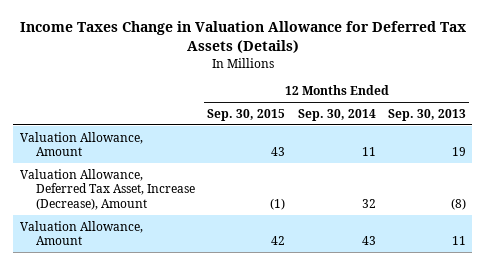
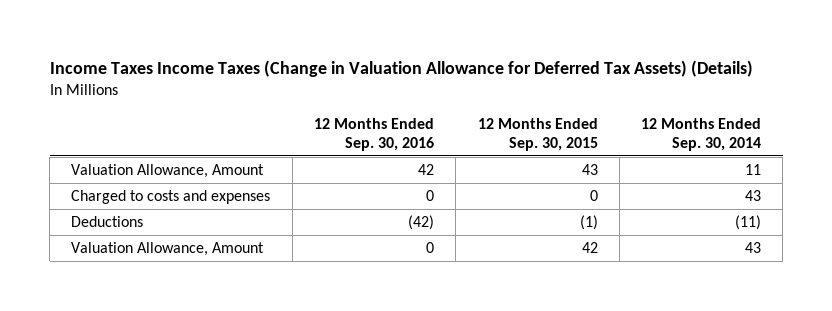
- Income Taxes Change in Valuation Allowance for Deferred Tax Assets (Details)
+ Income Taxes Income Taxes (Change in Valuation Allowance for Deferred Tax Assets) (Details)
- | 12 Months Ended Sep. 30, 2015 | 12 Months Ended Sep. 30, 2014 | 12 Months Ended Sep. 30, 2013
+ | 12 Months Ended Sep. 30, 2016 | 12 Months Ended Sep. 30, 2015 | 12 Months Ended Sep. 30, 2014
- Valuation Allowance, Deferred Tax Asset, Increase (Decrease), Amount | (1) | 32 | (8)
+ Charged to costs and expenses | 0 | 0 | 43
+ Deductions | (42) | (1) | (11)

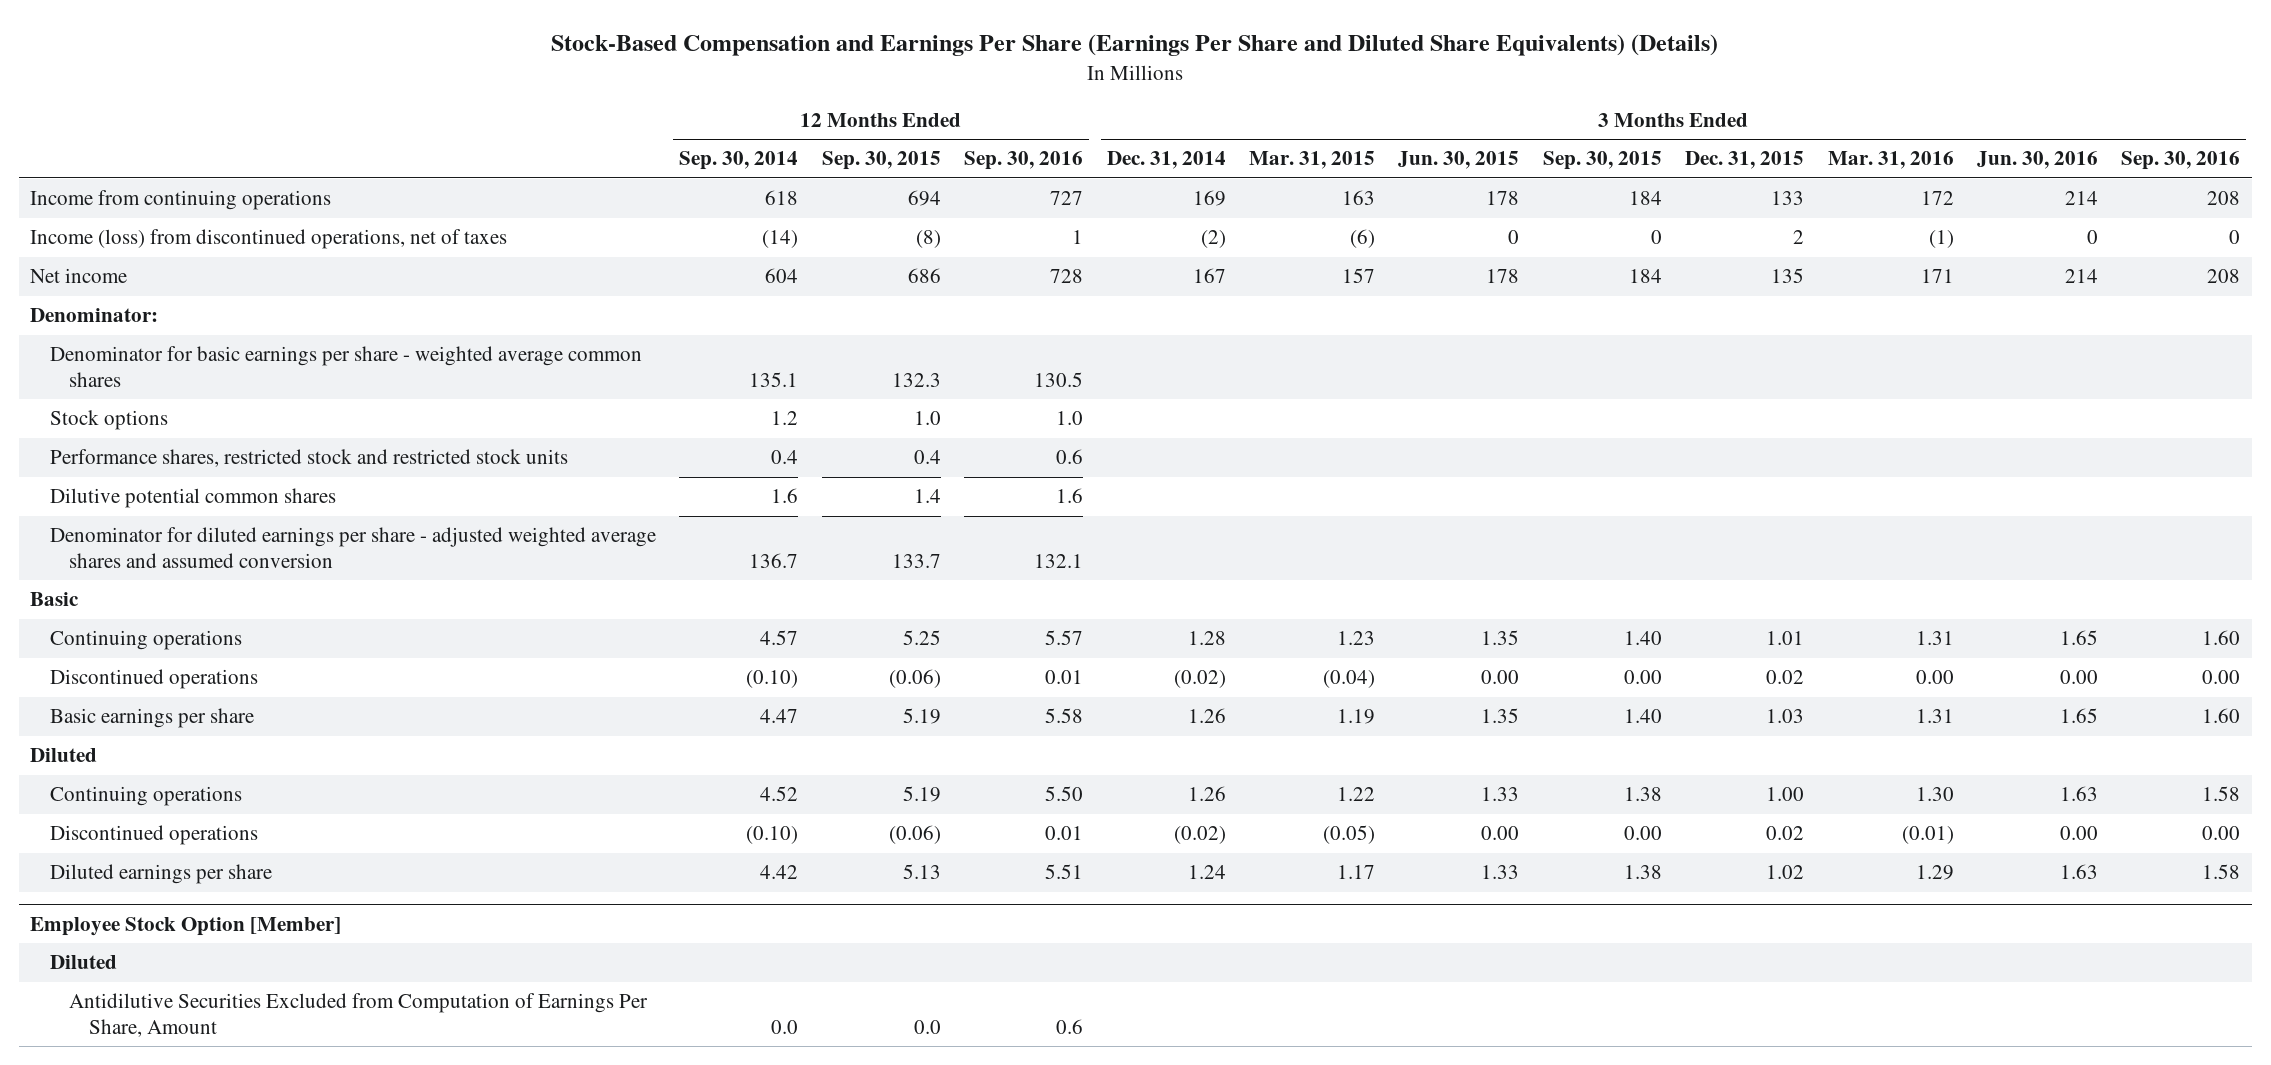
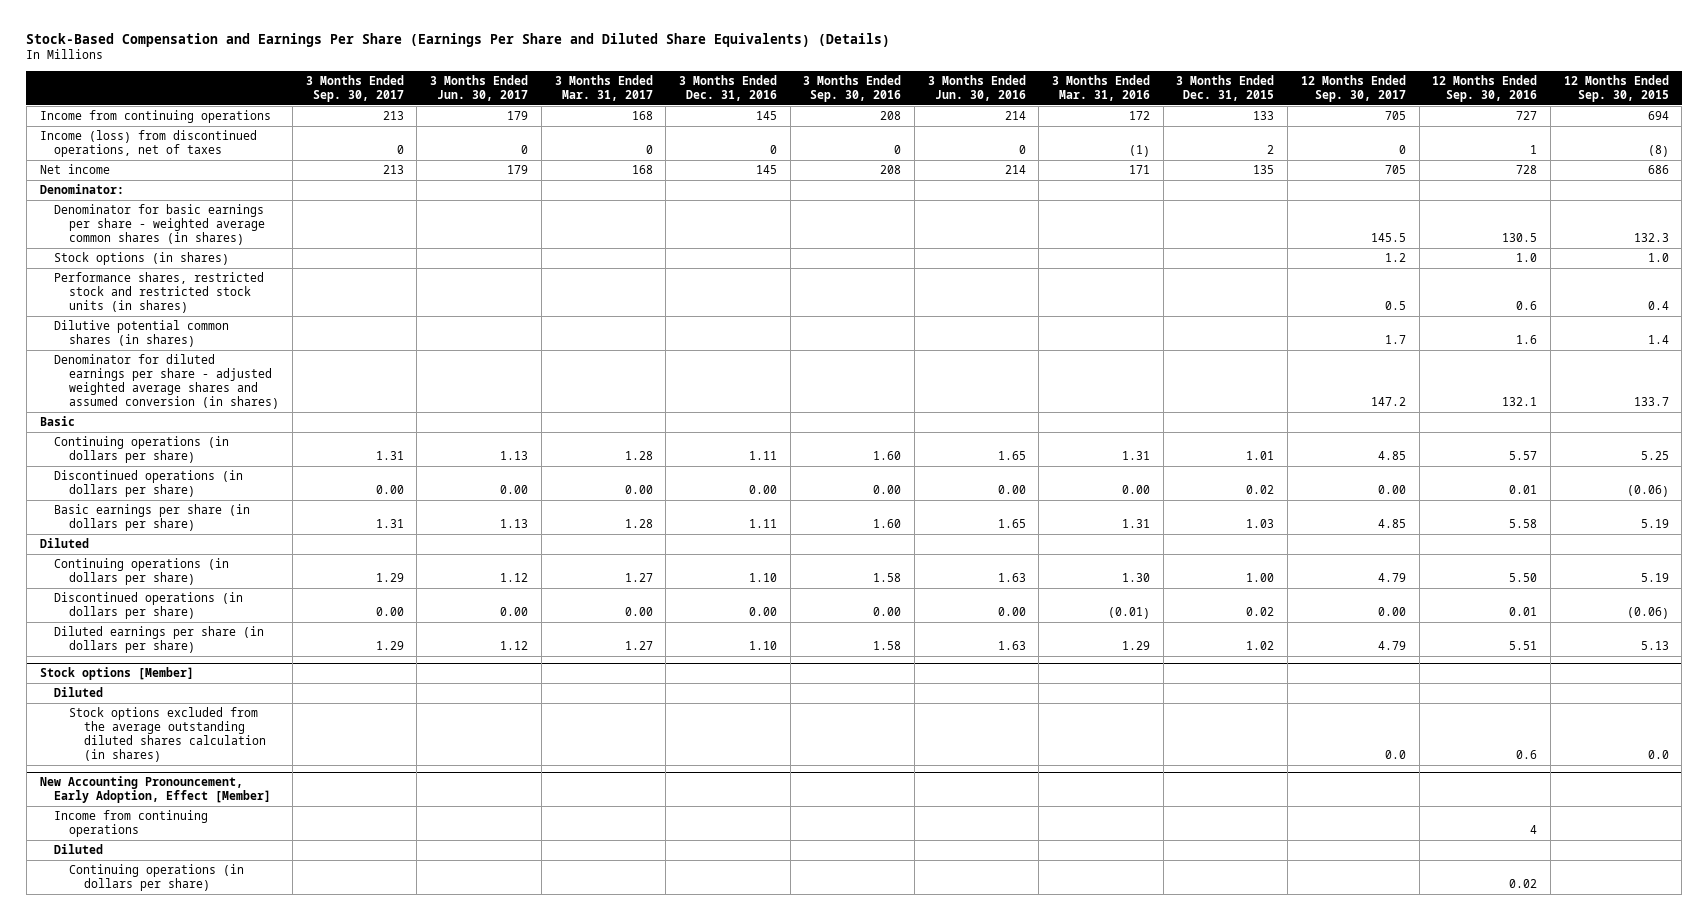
- | 12 Months Ended Sep. 30, 2014 | 12 Months Ended Sep. 30, 2015 | 12 Months Ended Sep. 30, 2016 | 3 Months Ended Dec. 31, 2014 | 3 Months Ended Mar. 31, 2015 | 3 Months Ended Jun. 30, 2015 | 3 Months Ended Sep. 30, 2015 | 3 Months Ended Dec. 31, 2015 | 3 Months Ended Mar. 31, 2016 | 3 Months Ended Jun. 30, 2016 | 3 Months Ended Sep. 30, 2016
+ | 3 Months Ended Sep. 30, 2017 | 3 Months Ended Jun. 30, 2017 | 3 Months Ended Mar. 31, 2017 | 3 Months Ended Dec. 31, 2016 | 3 Months Ended Sep. 30, 2016 | 3 Months Ended Jun. 30, 2016 | 3 Months Ended Mar. 31, 2016 | 3 Months Ended Dec. 31, 2015 | 12 Months Ended Sep. 30, 2017 | 12 Months Ended Sep. 30, 2016 | 12 Months Ended Sep. 30, 2015
- Denominator for basic earnings per share - weighted average common shares | 135.1 | 132.3 | 130.5 | | | | | | | |
- Stock options | 1.2 | 1.0 | 1.0 | | | | | | | |
- Performance shares, restricted stock and restricted stock units | 0.4 | 0.4 | 0.6 | | | | | | | |
- Dilutive potential common shares | 1.6 | 1.4 | 1.6 | | | | | | | |
- Denominator for diluted earnings per share - adjusted weighted average shares and assumed conversion | 136.7 | 133.7 | 132.1 | | | | | | | |
+ Denominator for basic earnings per share - weighted average common shares (in shares) | | | | | | | | | 145.5 | 130.5 | 132.3
+ Stock options (in shares) | | | | | | | | | 1.2 | 1.0 | 1.0
+ Performance shares, restricted stock and restricted stock units (in shares) | | | | | | | | | 0.5 | 0.6 | 0.4
+ Dilutive potential common shares (in shares) | | | | | | | | | 1.7 | 1.6 | 1.4
+ Denominator for diluted earnings per share - adjusted weighted average shares and assumed conversion (in shares) | | | | | | | | | 147.2 | 132.1 | 133.7
- Continuing operations | 4.57 | 5.25 | 5.57 | 1.28 | 1.23 | 1.35 | 1.40 | 1.01 | 1.31 | 1.65 | 1.60
- Discontinued operations | (0.10) | (0.06) | 0.01 | (0.02) | (0.04) | 0.00 | 0.00 | 0.02 | 0.00 | 0.00 | 0.00
- Basic earnings per share | 4.47 | 5.19 | 5.58 | 1.26 | 1.19 | 1.35 | 1.40 | 1.03 | 1.31 | 1.65 | 1.60
+ Continuing operations (in dollars per share) | 1.31 | 1.13 | 1.28 | 1.11 | 1.60 | 1.65 | 1.31 | 1.01 | 4.85 | 5.57 | 5.25
+ Discontinued operations (in dollars per share) | 0.00 | 0.00 | 0.00 | 0.00 | 0.00 | 0.00 | 0.00 | 0.02 | 0.00 | 0.01 | (0.06)
+ Basic earnings per share (in dollars per share) | 1.31 | 1.13 | 1.28 | 1.11 | 1.60 | 1.65 | 1.31 | 1.03 | 4.85 | 5.58 | 5.19
- Continuing operations | 4.52 | 5.19 | 5.50 | 1.26 | 1.22 | 1.33 | 1.38 | 1.00 | 1.30 | 1.63 | 1.58
- Discontinued operations | (0.10) | (0.06) | 0.01 | (0.02) | (0.05) | 0.00 | 0.00 | 0.02 | (0.01) | 0.00 | 0.00
- Diluted earnings per share | 4.42 | 5.13 | 5.51 | 1.24 | 1.17 | 1.33 | 1.38 | 1.02 | 1.29 | 1.63 | 1.58
- Employee Stock Option [Member]
+ Continuing operations (in dollars per share) | 1.29 | 1.12 | 1.27 | 1.10 | 1.58 | 1.63 | 1.30 | 1.00 | 4.79 | 5.50 | 5.19
+ Discontinued operations (in dollars per share) | 0.00 | 0.00 | 0.00 | 0.00 | 0.00 | 0.00 | (0.01) | 0.02 | 0.00 | 0.01 | (0.06)
+ Diluted earnings per share (in dollars per share) | 1.29 | 1.12 | 1.27 | 1.10 | 1.58 | 1.63 | 1.29 | 1.02 | 4.79 | 5.51 | 5.13
+ Stock options [Member]
- Antidilutive Securities Excluded from Computation of Earnings Per Share, Amount | 0.0 | 0.0 | 0.6 | | | | | | | |
+ Stock options excluded from the average outstanding diluted shares calculation (in shares) | | | | | | | | | 0.0 | 0.6 | 0.0
+ New Accounting Pronouncement, Early Adoption, Effect [Member]
+ Income from continuing operations | | | | | | | | | | 4 |
+ Diluted
+ Continuing operations (in dollars per share) | | | | | | | | | | 0.02 |

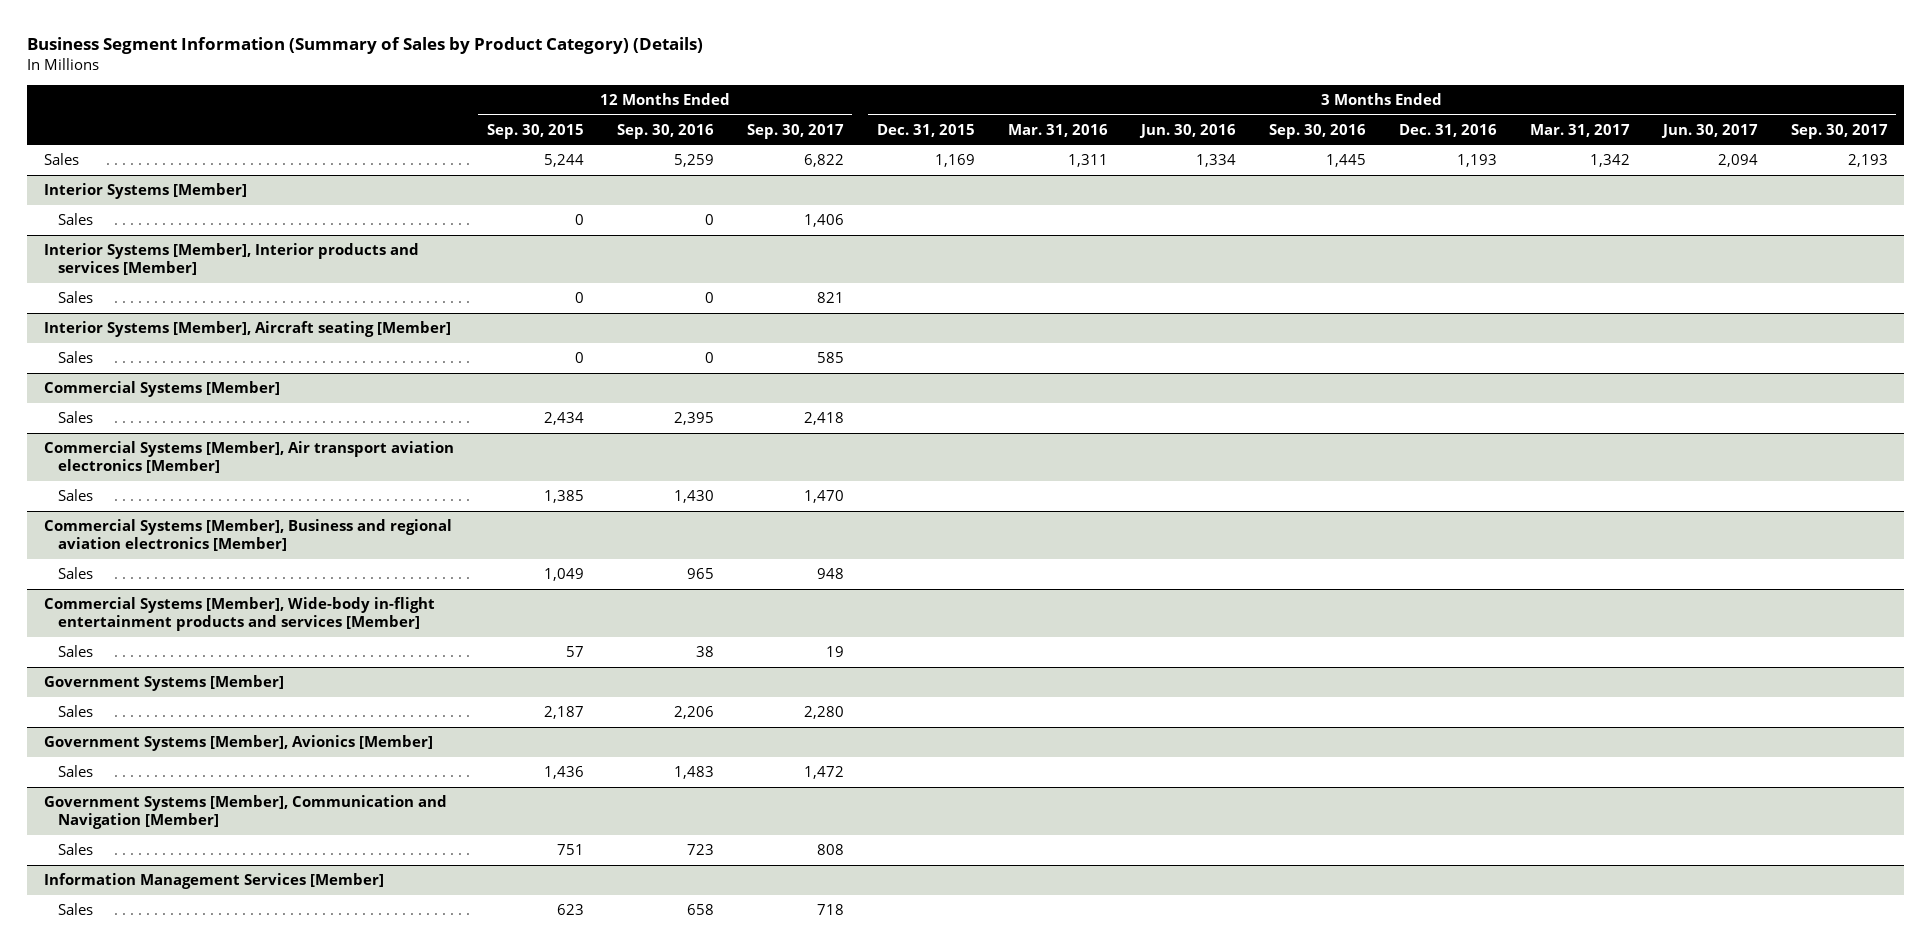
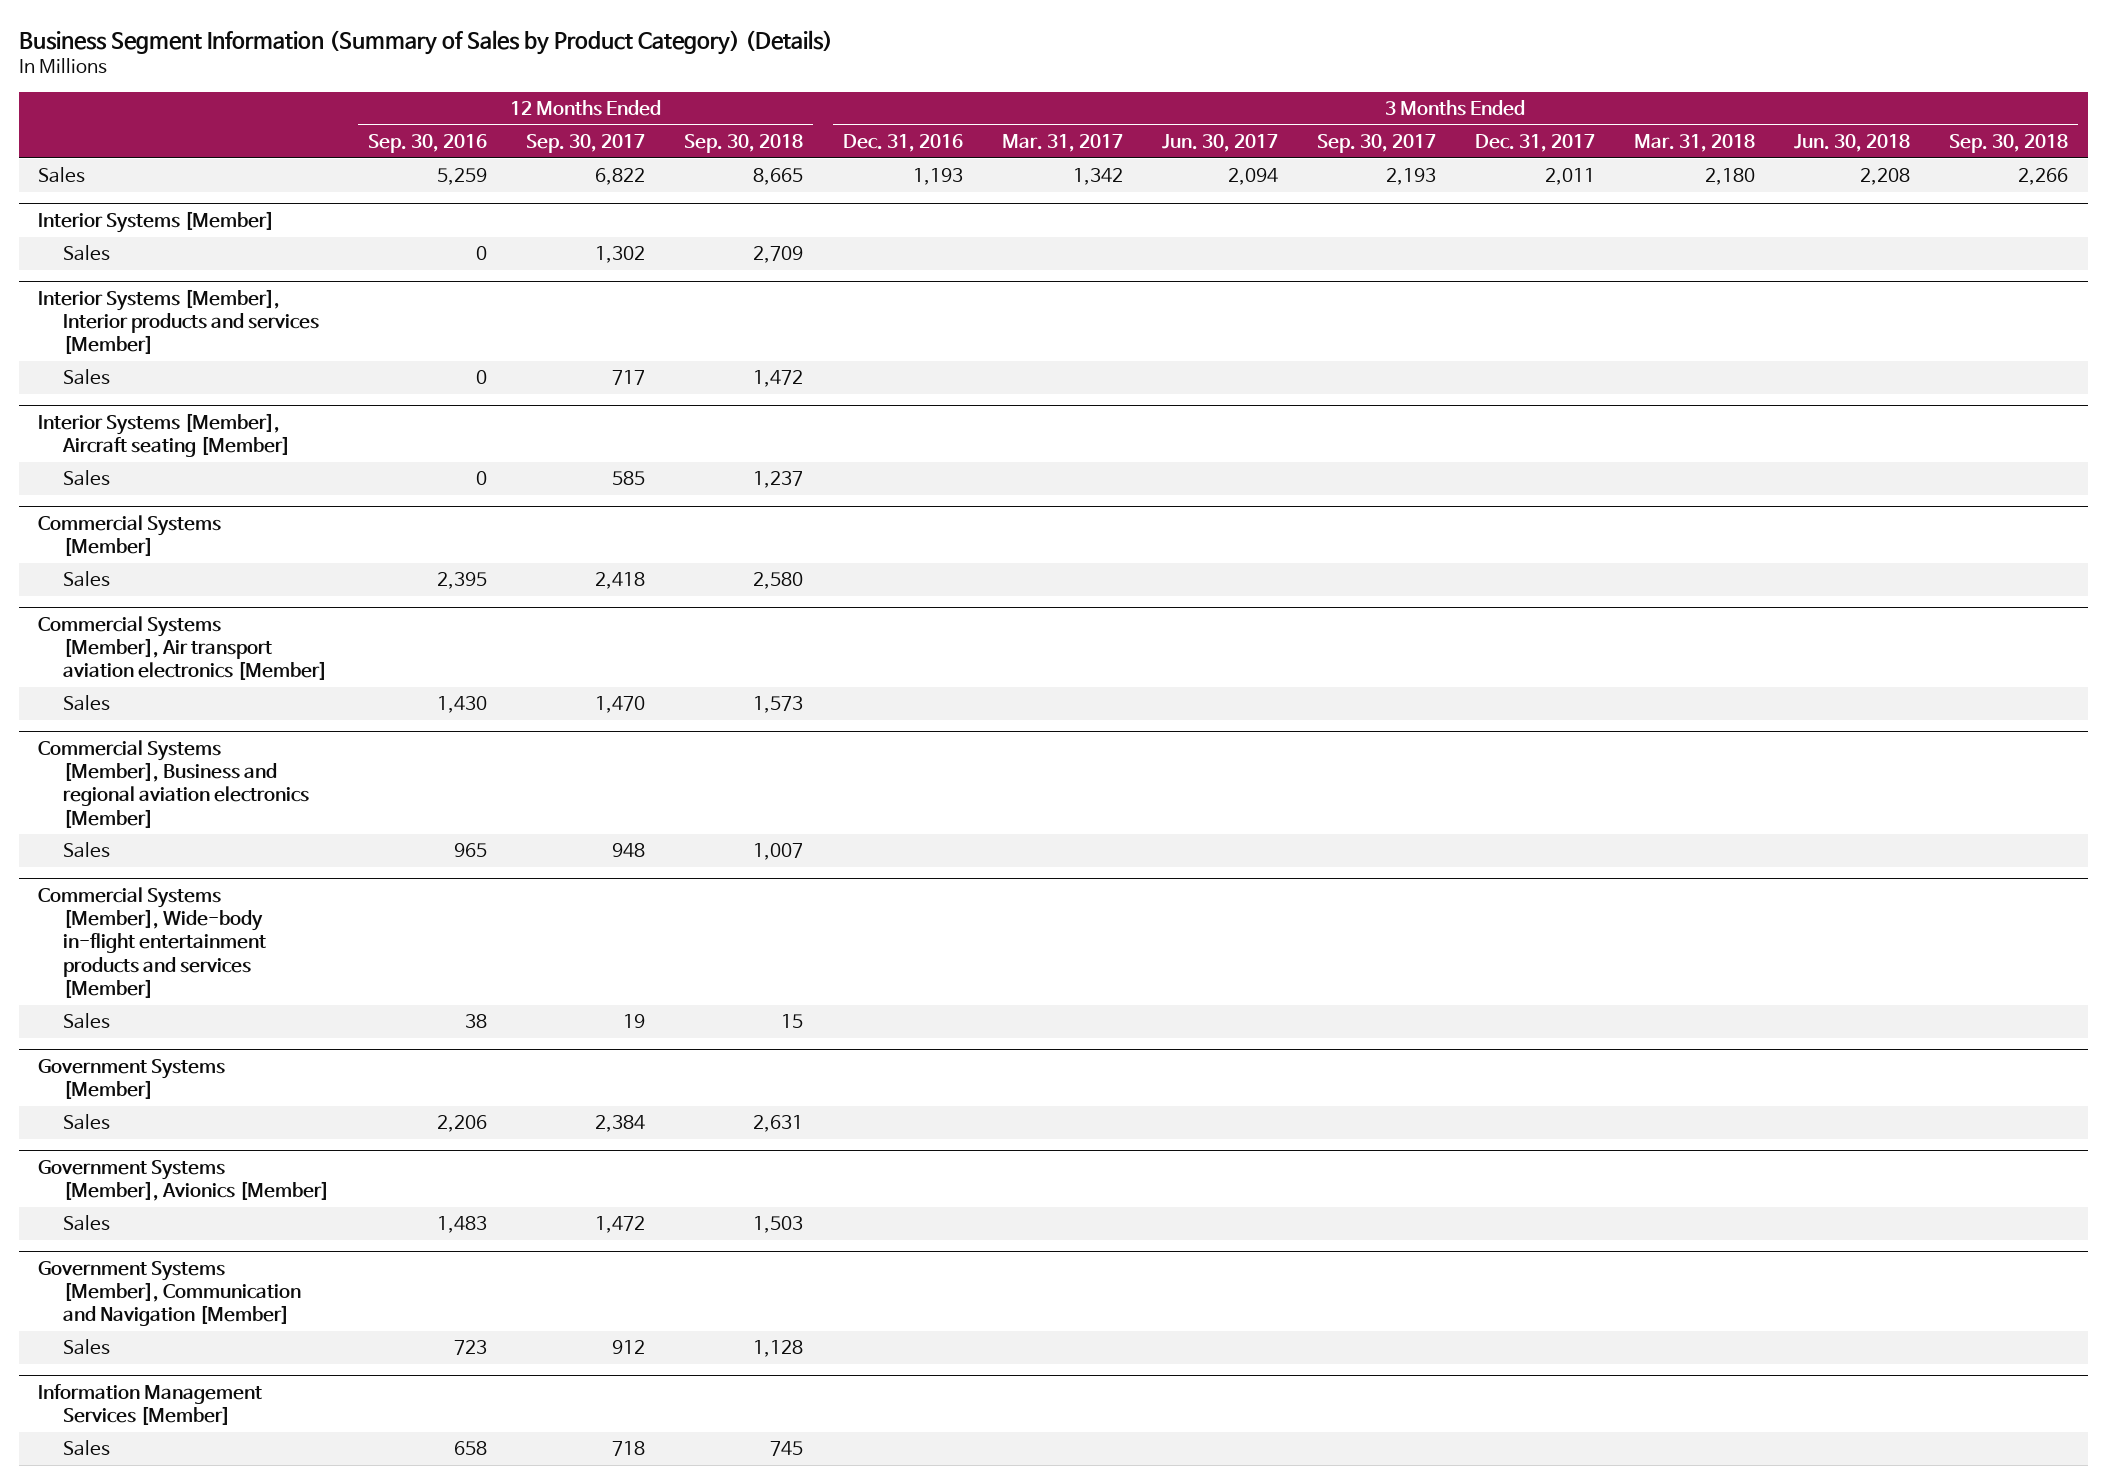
- | 12 Months Ended Sep. 30, 2015 | 12 Months Ended Sep. 30, 2016 | 12 Months Ended Sep. 30, 2017 | 3 Months Ended Dec. 31, 2015 | 3 Months Ended Mar. 31, 2016 | 3 Months Ended Jun. 30, 2016 | 3 Months Ended Sep. 30, 2016 | 3 Months Ended Dec. 31, 2016 | 3 Months Ended Mar. 31, 2017 | 3 Months Ended Jun. 30, 2017 | 3 Months Ended Sep. 30, 2017
+ | 12 Months Ended Sep. 30, 2016 | 12 Months Ended Sep. 30, 2017 | 12 Months Ended Sep. 30, 2018 | 3 Months Ended Dec. 31, 2016 | 3 Months Ended Mar. 31, 2017 | 3 Months Ended Jun. 30, 2017 | 3 Months Ended Sep. 30, 2017 | 3 Months Ended Dec. 31, 2017 | 3 Months Ended Mar. 31, 2018 | 3 Months Ended Jun. 30, 2018 | 3 Months Ended Sep. 30, 2018
@ Interior Systems [Member]
- Sales | 0 | 0 | 1,406 | | | | | | | |
+ Sales | 0 | 1,302 | 2,709 | | | | | | | |
@ Interior Systems [Member], Interior products and services [Member]
- Sales | 0 | 0 | 821 | | | | | | | |
+ Sales | 0 | 717 | 1,472 | | | | | | | |
@ Government Systems [Member]
- Sales | 2,187 | 2,206 | 2,280 | | | | | | | |
+ Sales | 2,206 | 2,384 | 2,631 | | | | | | | |
@ Government Systems [Member], Communication and Navigation [Member]
- Sales | 751 | 723 | 808 | | | | | | | |
+ Sales | 723 | 912 | 1,128 | | | | | | | |

